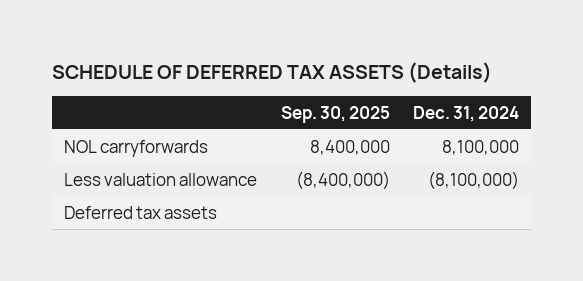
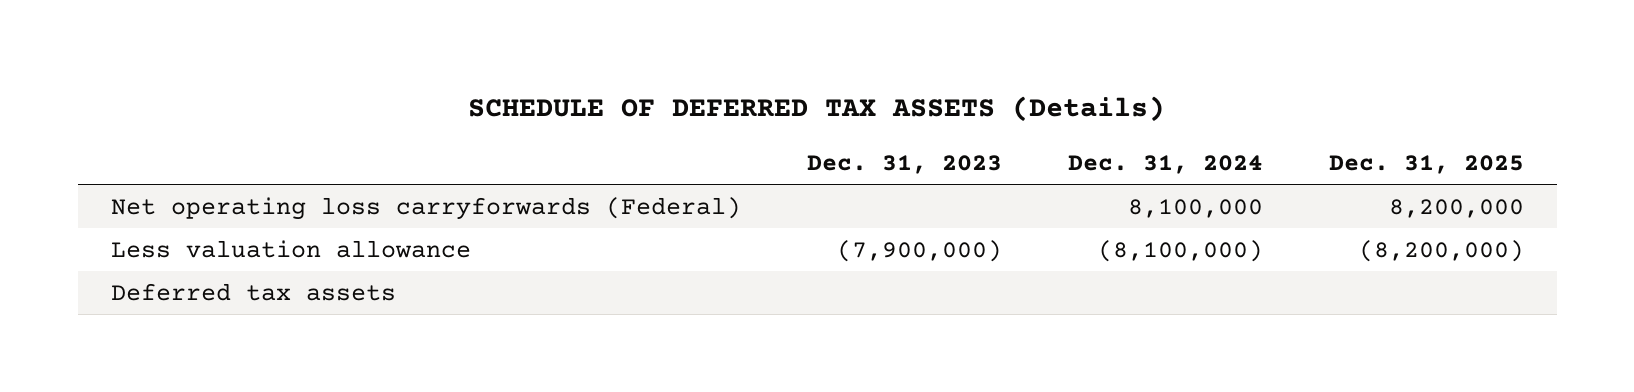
- | Sep. 30, 2025 | Dec. 31, 2024
+ | Dec. 31, 2023 | Dec. 31, 2024 | Dec. 31, 2025
- NOL carryforwards | 8,400,000 | 8,100,000
+ Net operating loss carryforwards (Federal) | | 8,100,000 | 8,200,000

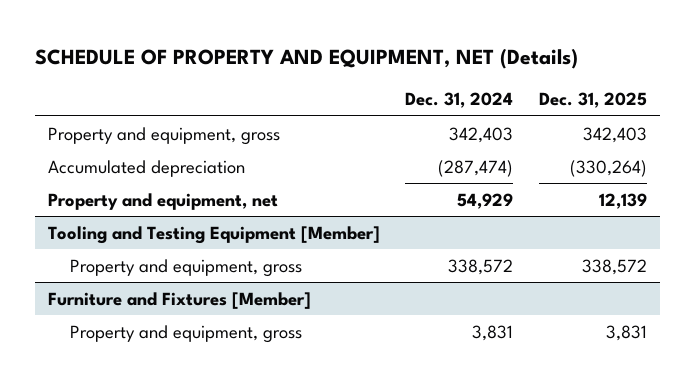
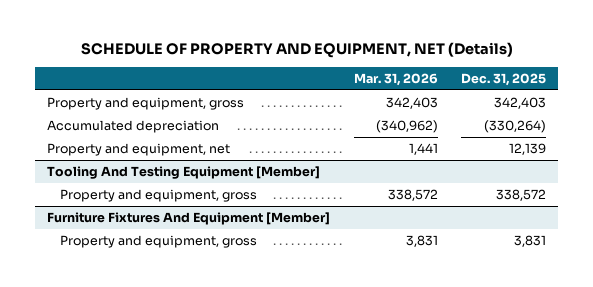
- | Dec. 31, 2024 | Dec. 31, 2025
+ | Mar. 31, 2026 | Dec. 31, 2025
- Tooling and Testing Equipment [Member]
+ Tooling And Testing Equipment [Member]
- Furniture and Fixtures [Member]
+ Furniture Fixtures And Equipment [Member]

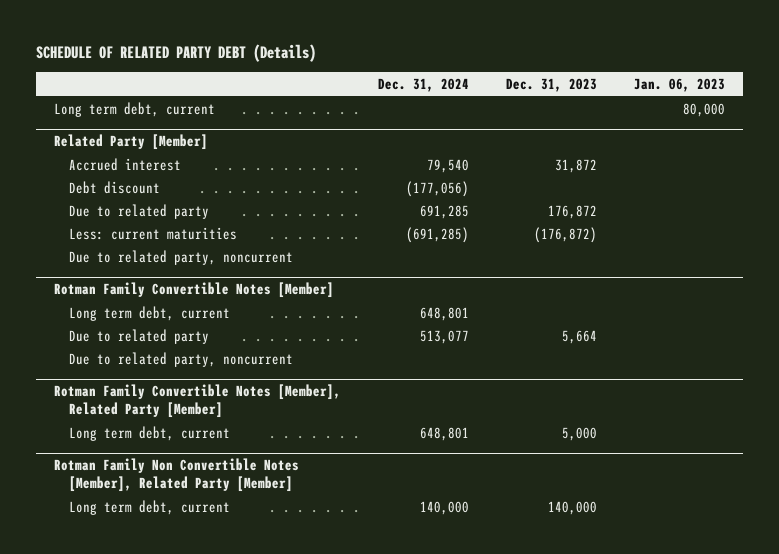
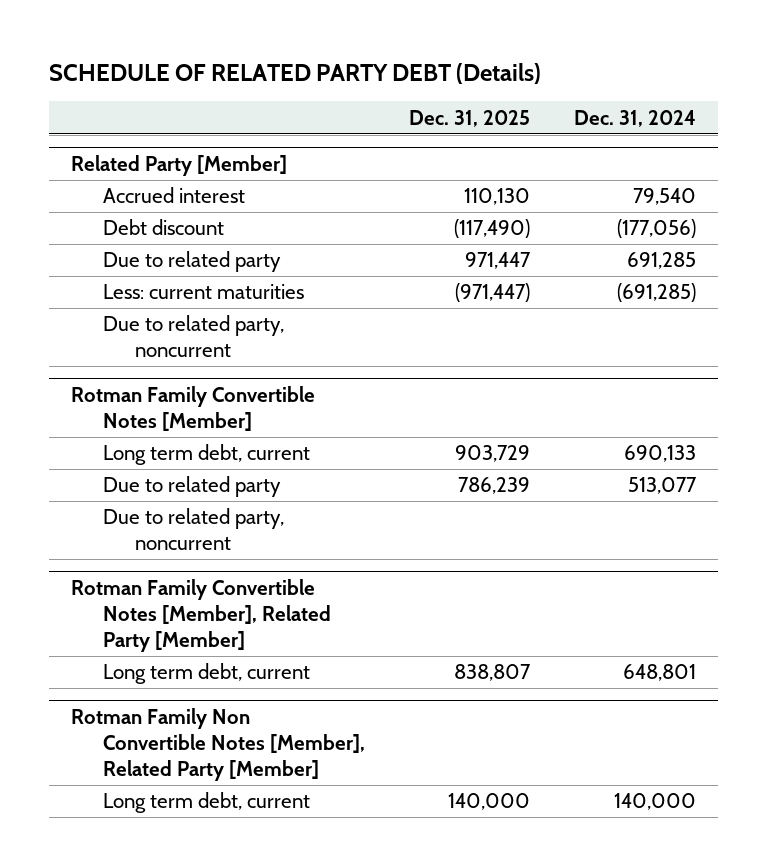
- | Dec. 31, 2024 | Dec. 31, 2023 | Jan. 06, 2023
+ | Dec. 31, 2025 | Dec. 31, 2024
- Long term debt, current | | | 80,000
@ Rotman Family Convertible Notes [Member]
- Long term debt, current | 648,801 | |
+ Long term debt, current | 903,729 | 690,133

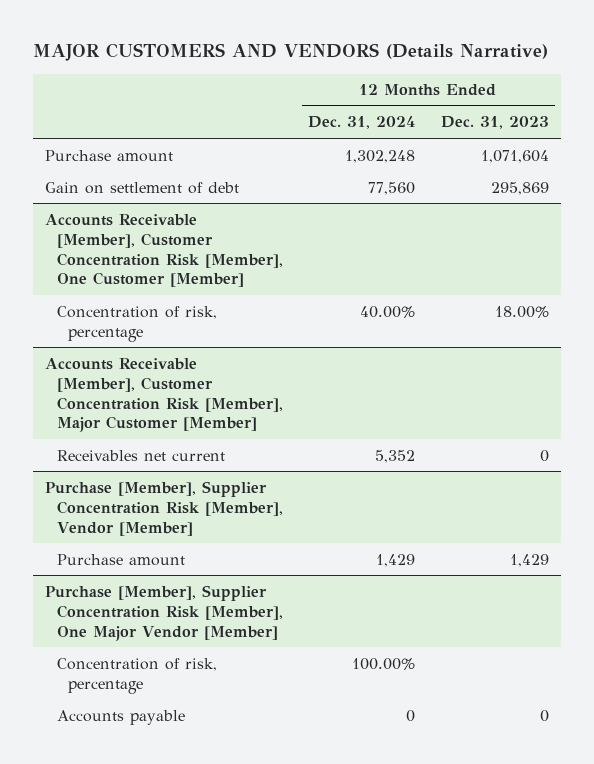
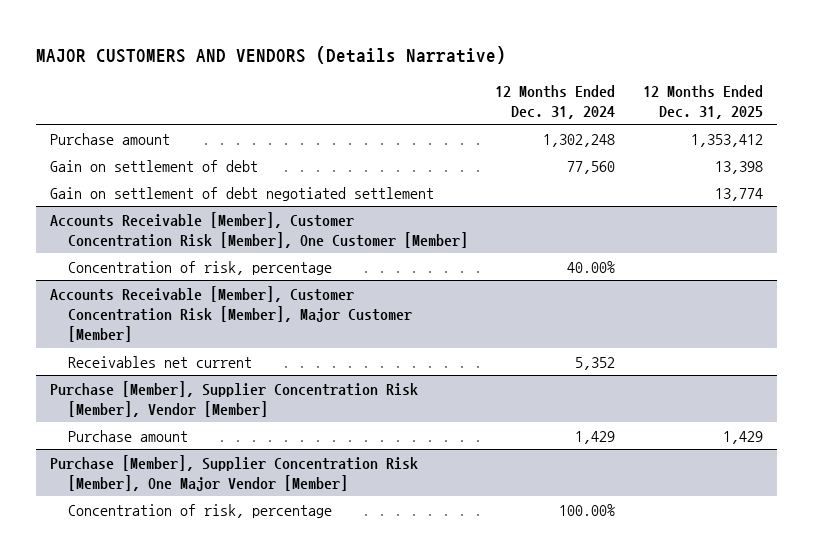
- | 12 Months Ended Dec. 31, 2024 | 12 Months Ended Dec. 31, 2023
+ | 12 Months Ended Dec. 31, 2024 | 12 Months Ended Dec. 31, 2025
+ Gain on settlement of debt negotiated settlement | | 13,774
@ Purchase [Member], Supplier Concentration Risk [Member], One Major Vendor [Member]
- Accounts payable | 0 | 0

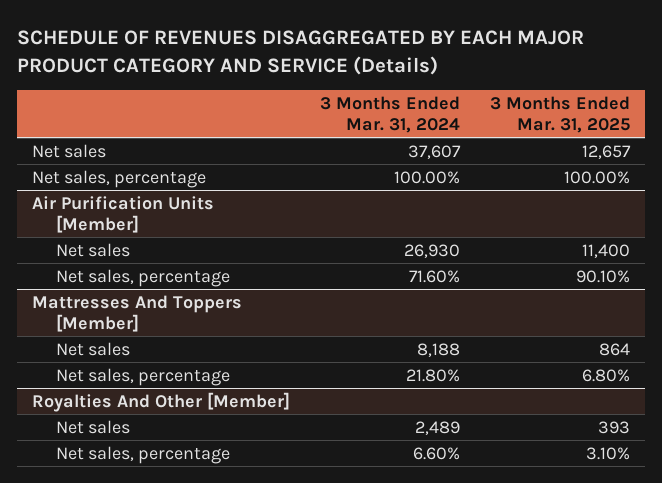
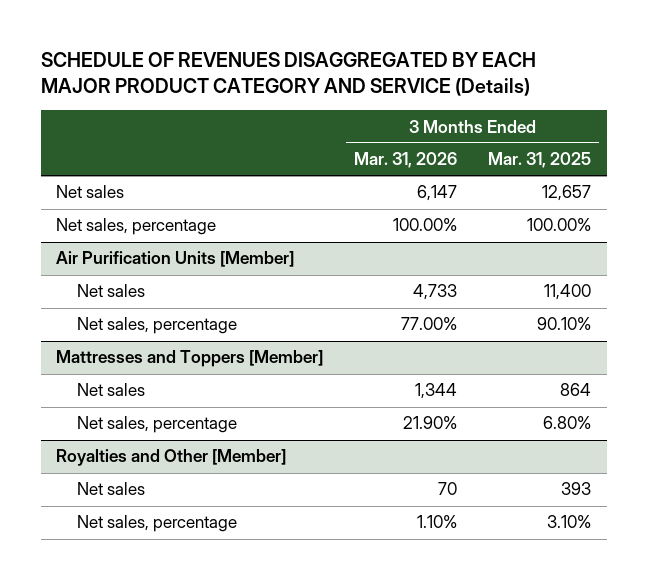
- | 3 Months Ended Mar. 31, 2024 | 3 Months Ended Mar. 31, 2025
+ | 3 Months Ended Mar. 31, 2026 | 3 Months Ended Mar. 31, 2025
- Mattresses And Toppers [Member]
+ Mattresses and Toppers [Member]
- Royalties And Other [Member]
+ Royalties and Other [Member]

